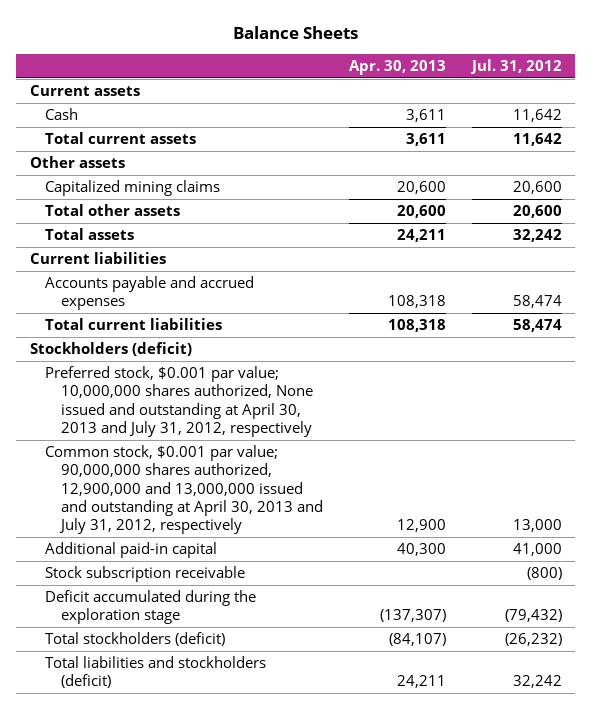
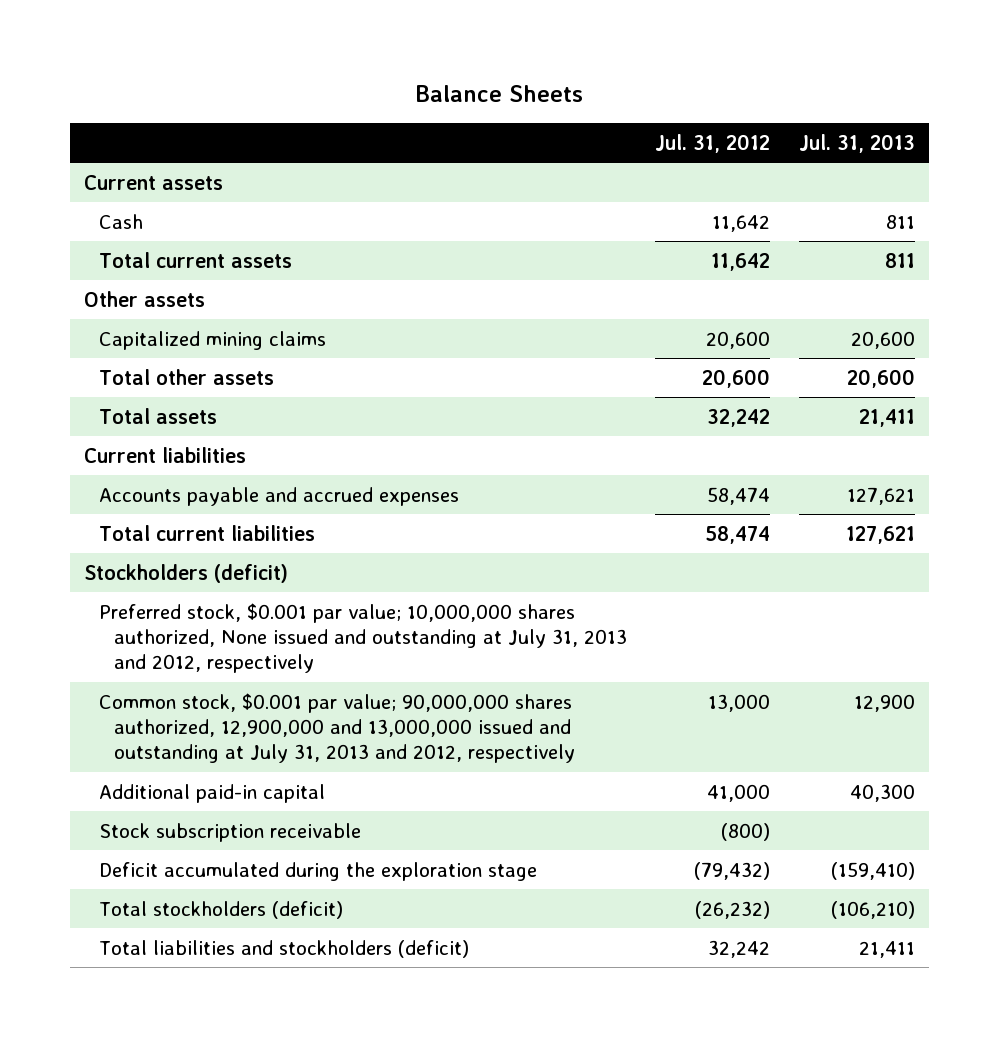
- | Apr. 30, 2013 | Jul. 31, 2012
+ | Jul. 31, 2012 | Jul. 31, 2013
- Preferred stock, $0.001 par value; 10,000,000 shares authorized, None issued and outstanding at April 30, 2013 and July 31, 2012, respectively
- Common stock, $0.001 par value; 90,000,000 shares authorized, 12,900,000 and 13,000,000 issued and outstanding at April 30, 2013 and July 31, 2012, respectively | 12,900 | 13,000
+ Preferred stock, $0.001 par value; 10,000,000 shares authorized, None issued and outstanding at July 31, 2013 and 2012, respectively
+ Common stock, $0.001 par value; 90,000,000 shares authorized, 12,900,000 and 13,000,000 issued and outstanding at July 31, 2013 and 2012, respectively | 13,000 | 12,900

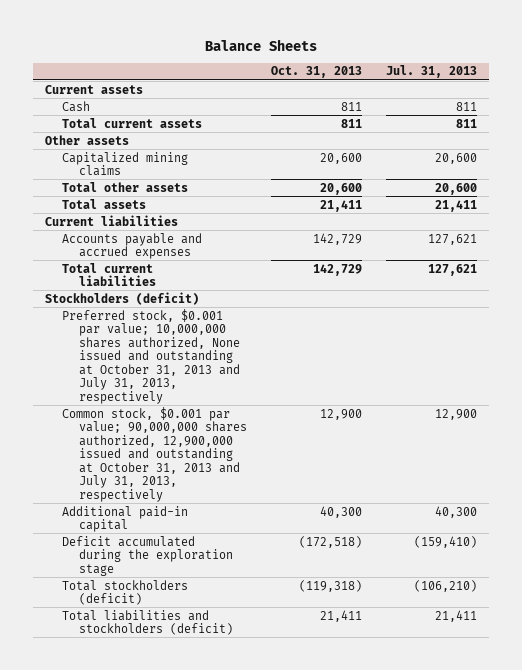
- | Jul. 31, 2012 | Jul. 31, 2013
+ | Oct. 31, 2013 | Jul. 31, 2013
- Preferred stock, $0.001 par value; 10,000,000 shares authorized, None issued and outstanding at July 31, 2013 and 2012, respectively
- Common stock, $0.001 par value; 90,000,000 shares authorized, 12,900,000 and 13,000,000 issued and outstanding at July 31, 2013 and 2012, respectively | 13,000 | 12,900
+ Preferred stock, $0.001 par value; 10,000,000 shares authorized, None issued and outstanding at October 31, 2013 and July 31, 2013, respectively
+ Common stock, $0.001 par value; 90,000,000 shares authorized, 12,900,000 issued and outstanding at October 31, 2013 and July 31, 2013, respectively | 12,900 | 12,900
- Stock subscription receivable | (800) |

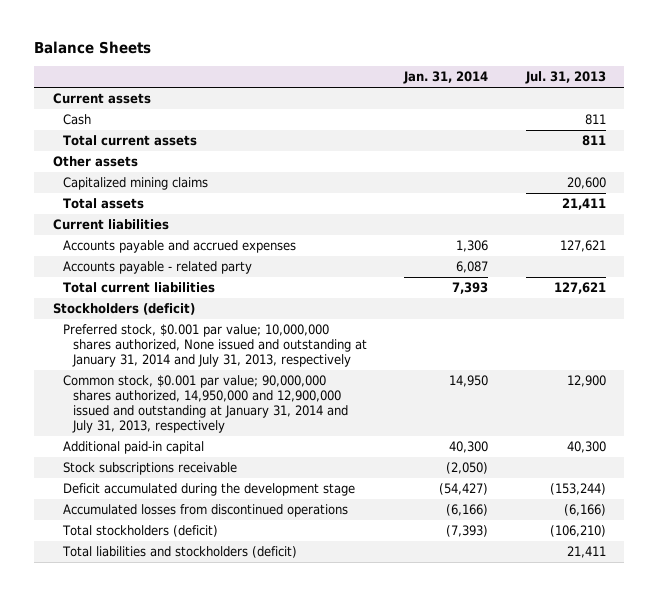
- | Oct. 31, 2013 | Jul. 31, 2013
+ | Jan. 31, 2014 | Jul. 31, 2013
- Total other assets | 20,600 | 20,600
+ Accounts payable - related party | 6,087 |
- Preferred stock, $0.001 par value; 10,000,000 shares authorized, None issued and outstanding at October 31, 2013 and July 31, 2013, respectively
- Common stock, $0.001 par value; 90,000,000 shares authorized, 12,900,000 issued and outstanding at October 31, 2013 and July 31, 2013, respectively | 12,900 | 12,900
+ Preferred stock, $0.001 par value; 10,000,000 shares authorized, None issued and outstanding at January 31, 2014 and July 31, 2013, respectively
+ Common stock, $0.001 par value; 90,000,000 shares authorized, 14,950,000 and 12,900,000 issued and outstanding at January 31, 2014 and July 31, 2013, respectively | 14,950 | 12,900
- Deficit accumulated during the exploration stage | (172,518) | (159,410)
+ Stock subscriptions receivable | (2,050) |
+ Deficit accumulated during the development stage | (54,427) | (153,244)
+ Accumulated losses from discontinued operations | (6,166) | (6,166)

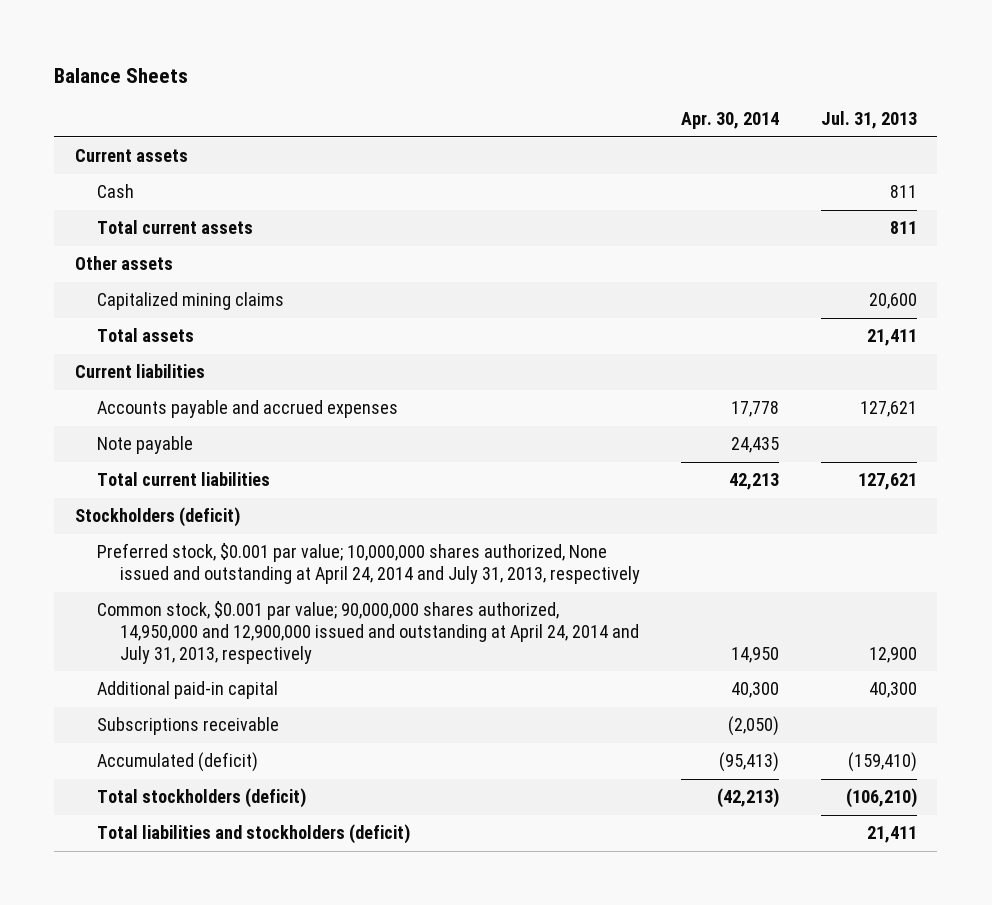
- | Jan. 31, 2014 | Jul. 31, 2013
+ | Apr. 30, 2014 | Jul. 31, 2013
- Accounts payable - related party | 6,087 |
+ Note payable | 24,435 |
- Preferred stock, $0.001 par value; 10,000,000 shares authorized, None issued and outstanding at January 31, 2014 and July 31, 2013, respectively
- Common stock, $0.001 par value; 90,000,000 shares authorized, 14,950,000 and 12,900,000 issued and outstanding at January 31, 2014 and July 31, 2013, respectively | 14,950 | 12,900
+ Preferred stock, $0.001 par value; 10,000,000 shares authorized, None issued and outstanding at April 24, 2014 and July 31, 2013, respectively
+ Common stock, $0.001 par value; 90,000,000 shares authorized, 14,950,000 and 12,900,000 issued and outstanding at April 24, 2014 and July 31, 2013, respectively | 14,950 | 12,900
- Stock subscriptions receivable | (2,050) |
- Deficit accumulated during the development stage | (54,427) | (153,244)
- Accumulated losses from discontinued operations | (6,166) | (6,166)
+ Subscriptions receivable | (2,050) |
+ Accumulated (deficit) | (95,413) | (159,410)

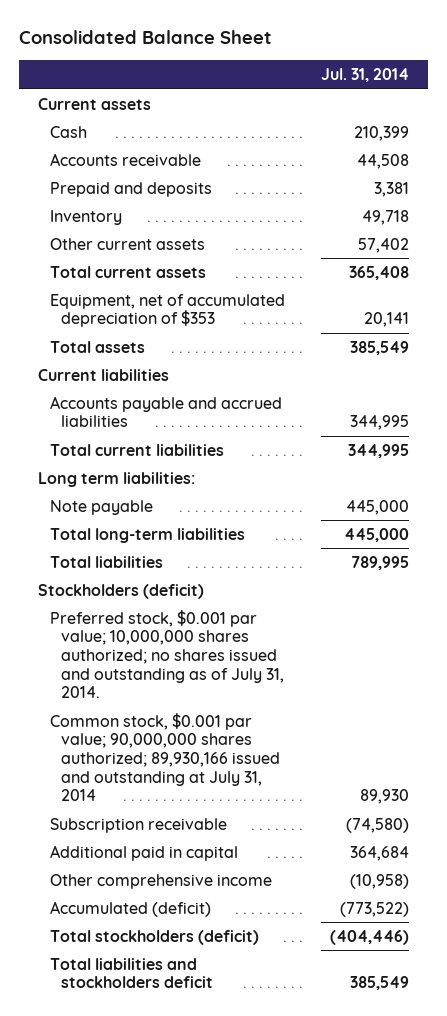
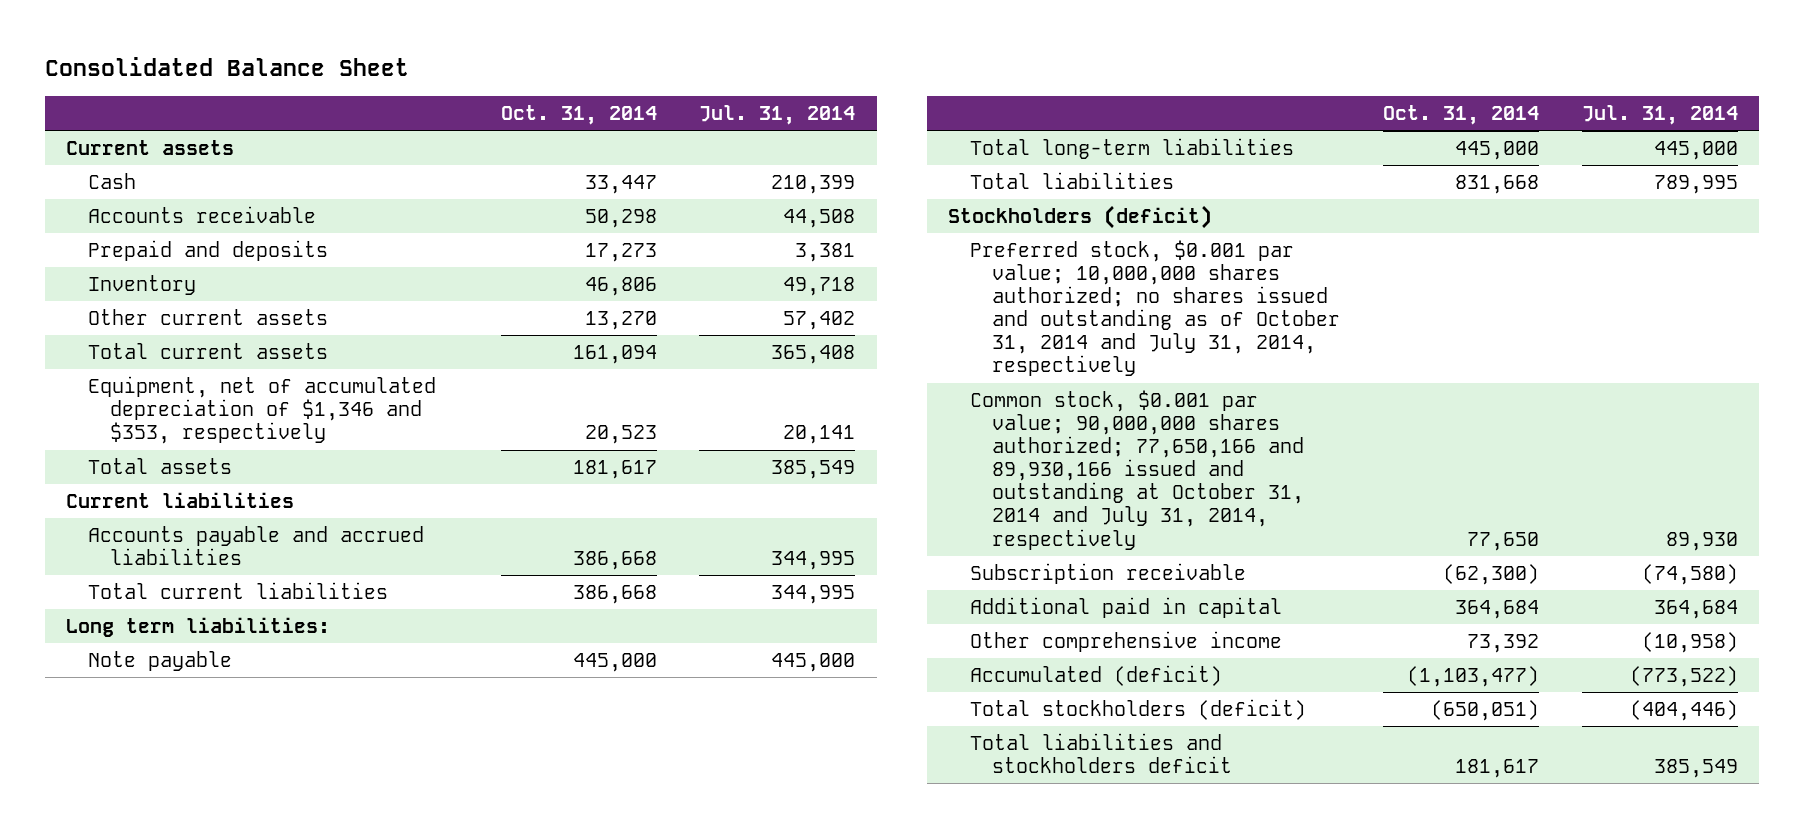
- | Jul. 31, 2014
+ | Oct. 31, 2014 | Jul. 31, 2014
- Equipment, net of accumulated depreciation of $353 | 20,141
+ Equipment, net of accumulated depreciation of $1,346 and $353, respectively | 20,523 | 20,141
- Preferred stock, $0.001 par value; 10,000,000 shares authorized; no shares issued and outstanding as of July 31, 2014.
- Common stock, $0.001 par value; 90,000,000 shares authorized; 89,930,166 issued and outstanding at July 31, 2014 | 89,930
+ Preferred stock, $0.001 par value; 10,000,000 shares authorized; no shares issued and outstanding as of October 31, 2014 and July 31, 2014, respectively
+ Common stock, $0.001 par value; 90,000,000 shares authorized; 77,650,166 and 89,930,166 issued and outstanding at October 31, 2014 and July 31, 2014, respectively | 77,650 | 89,930

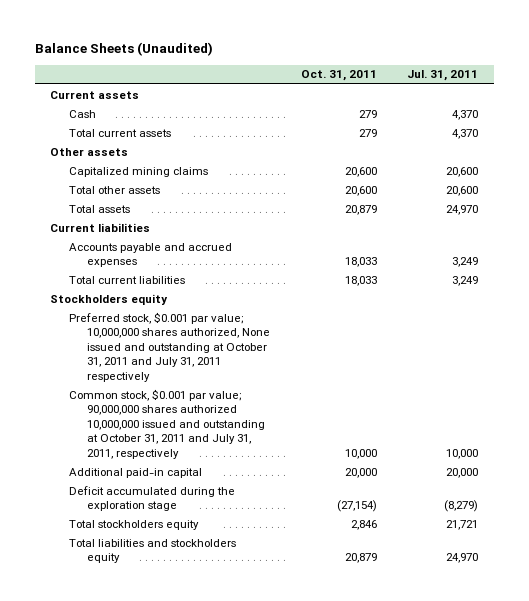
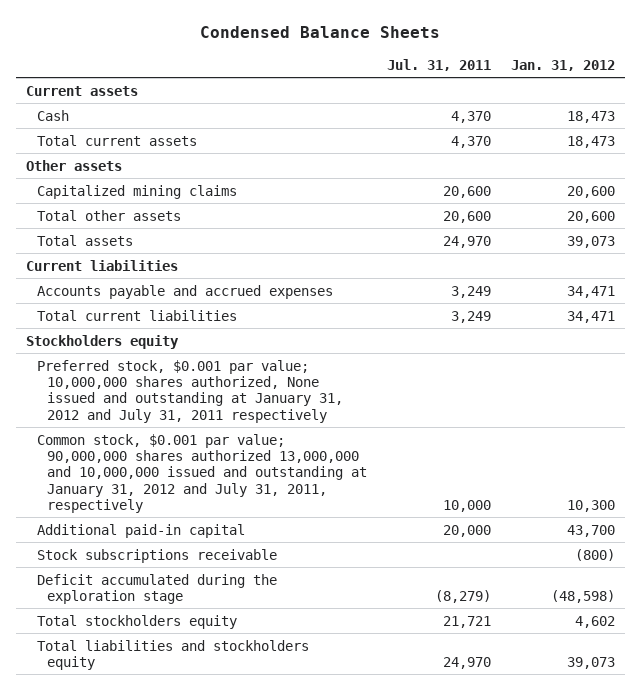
- Balance Sheets (Unaudited)
+ Condensed Balance Sheets
- | Oct. 31, 2011 | Jul. 31, 2011
+ | Jul. 31, 2011 | Jan. 31, 2012
- Preferred stock, $0.001 par value; 10,000,000 shares authorized, None issued and outstanding at October 31, 2011 and July 31, 2011 respectively
- Common stock, $0.001 par value; 90,000,000 shares authorized 10,000,000 issued and outstanding at October 31, 2011 and July 31, 2011, respectively | 10,000 | 10,000
+ Preferred stock, $0.001 par value; 10,000,000 shares authorized, None issued and outstanding at January 31, 2012 and July 31, 2011 respectively
+ Common stock, $0.001 par value; 90,000,000 shares authorized 13,000,000 and 10,000,000 issued and outstanding at January 31, 2012 and July 31, 2011, respectively | 10,000 | 10,300
+ Stock subscriptions receivable | | (800)

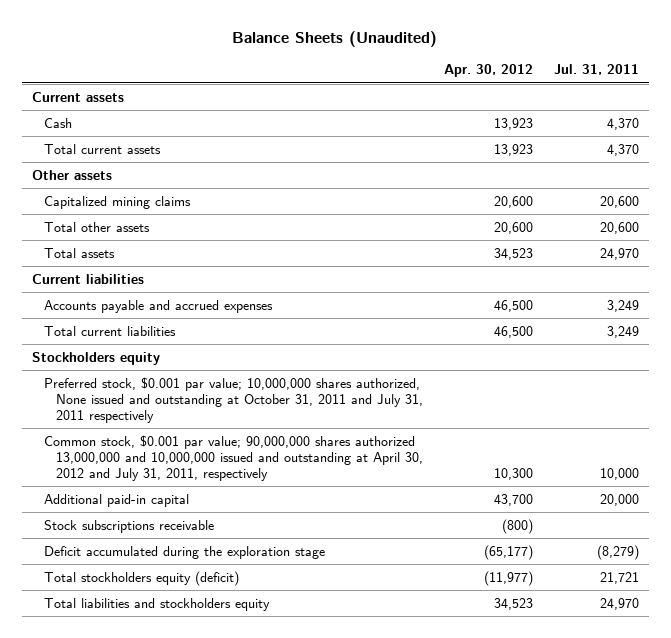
- Condensed Balance Sheets
+ Balance Sheets (Unaudited)
- | Jul. 31, 2011 | Jan. 31, 2012
+ | Apr. 30, 2012 | Jul. 31, 2011
- Preferred stock, $0.001 par value; 10,000,000 shares authorized, None issued and outstanding at January 31, 2012 and July 31, 2011 respectively
- Common stock, $0.001 par value; 90,000,000 shares authorized 13,000,000 and 10,000,000 issued and outstanding at January 31, 2012 and July 31, 2011, respectively | 10,000 | 10,300
+ Preferred stock, $0.001 par value; 10,000,000 shares authorized, None issued and outstanding at October 31, 2011 and July 31, 2011 respectively
+ Common stock, $0.001 par value; 90,000,000 shares authorized 13,000,000 and 10,000,000 issued and outstanding at April 30, 2012 and July 31, 2011, respectively | 10,300 | 10,000
- Total stockholders equity | 21,721 | 4,602
+ Total stockholders equity (deficit) | (11,977) | 21,721

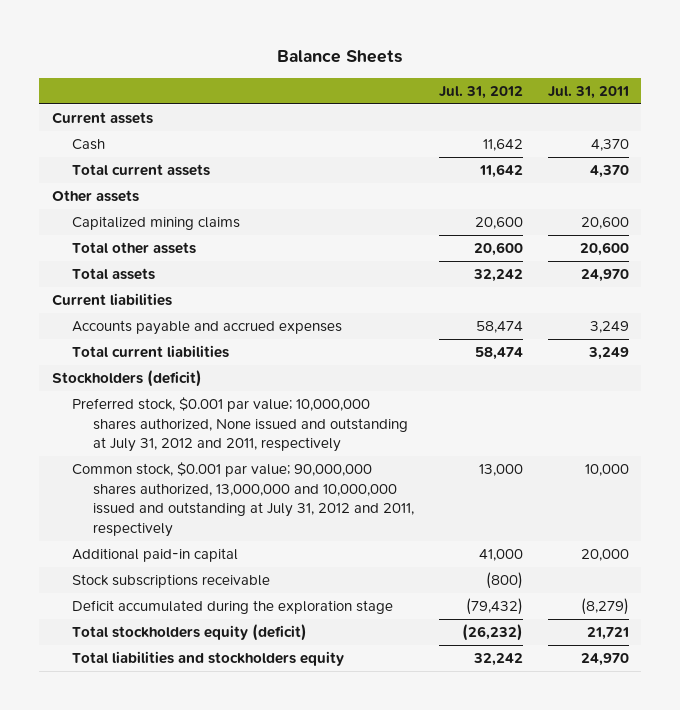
- Balance Sheets (Unaudited)
+ Balance Sheets
- | Apr. 30, 2012 | Jul. 31, 2011
+ | Jul. 31, 2012 | Jul. 31, 2011
- Stockholders equity
- Preferred stock, $0.001 par value; 10,000,000 shares authorized, None issued and outstanding at October 31, 2011 and July 31, 2011 respectively
- Common stock, $0.001 par value; 90,000,000 shares authorized 13,000,000 and 10,000,000 issued and outstanding at April 30, 2012 and July 31, 2011, respectively | 10,300 | 10,000
+ Stockholders (deficit)
+ Preferred stock, $0.001 par value; 10,000,000 shares authorized, None issued and outstanding at July 31, 2012 and 2011, respectively
+ Common stock, $0.001 par value; 90,000,000 shares authorized, 13,000,000 and 10,000,000 issued and outstanding at July 31, 2012 and 2011, respectively | 13,000 | 10,000

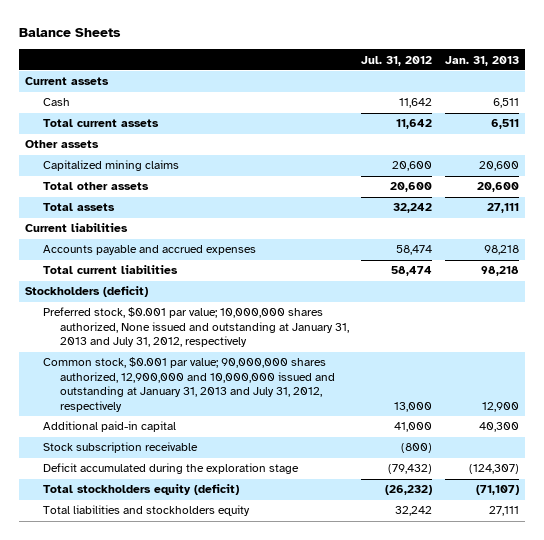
- | Jul. 31, 2012 | Jul. 31, 2011
+ | Jul. 31, 2012 | Jan. 31, 2013
- Preferred stock, $0.001 par value; 10,000,000 shares authorized, None issued and outstanding at July 31, 2012 and 2011, respectively
- Common stock, $0.001 par value; 90,000,000 shares authorized, 13,000,000 and 10,000,000 issued and outstanding at July 31, 2012 and 2011, respectively | 13,000 | 10,000
+ Preferred stock, $0.001 par value; 10,000,000 shares authorized, None issued and outstanding at January 31, 2013 and July 31, 2012, respectively
+ Common stock, $0.001 par value; 90,000,000 shares authorized, 12,900,000 and 10,000,000 issued and outstanding at January 31, 2013 and July 31, 2012, respectively | 13,000 | 12,900
- Stock subscriptions receivable | (800) |
+ Stock subscription receivable | (800) |

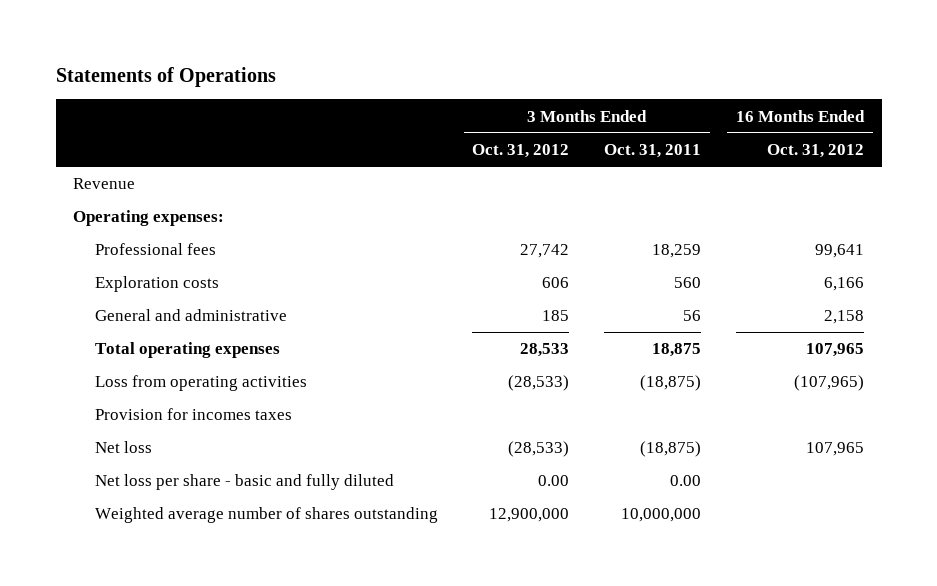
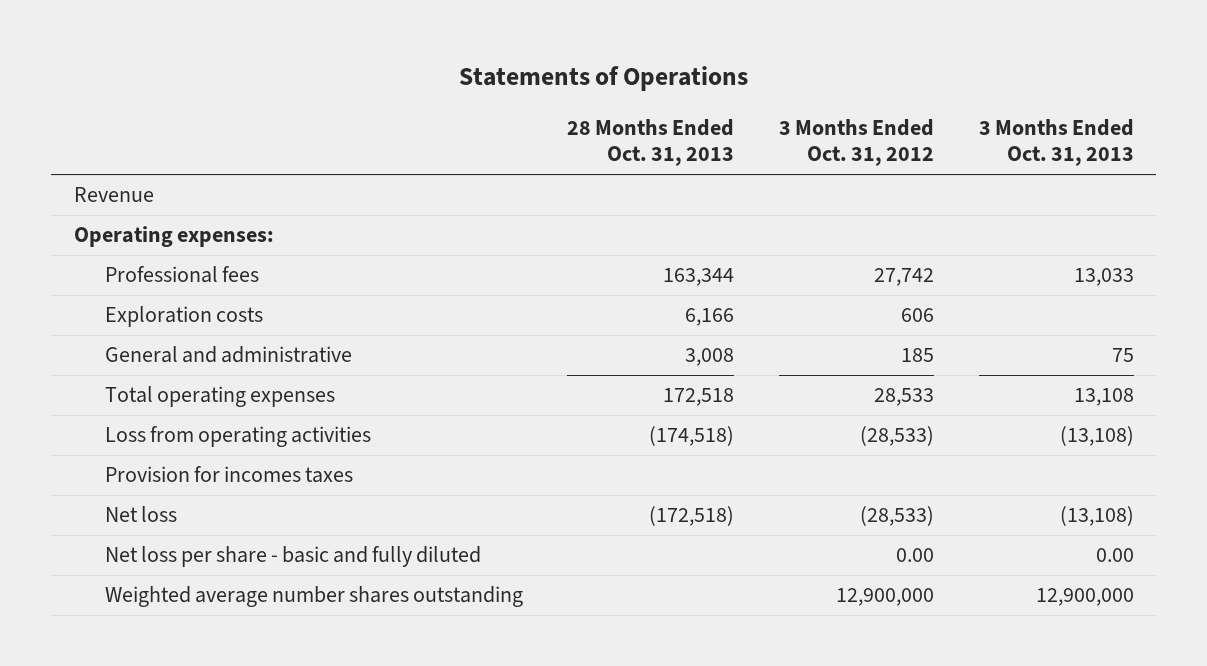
- | 3 Months Ended Oct. 31, 2012 | 3 Months Ended Oct. 31, 2011 | 16 Months Ended Oct. 31, 2012
+ | 28 Months Ended Oct. 31, 2013 | 3 Months Ended Oct. 31, 2012 | 3 Months Ended Oct. 31, 2013
- Weighted average number of shares outstanding | 12,900,000 | 10,000,000 |
+ Weighted average number shares outstanding | | 12,900,000 | 12,900,000

